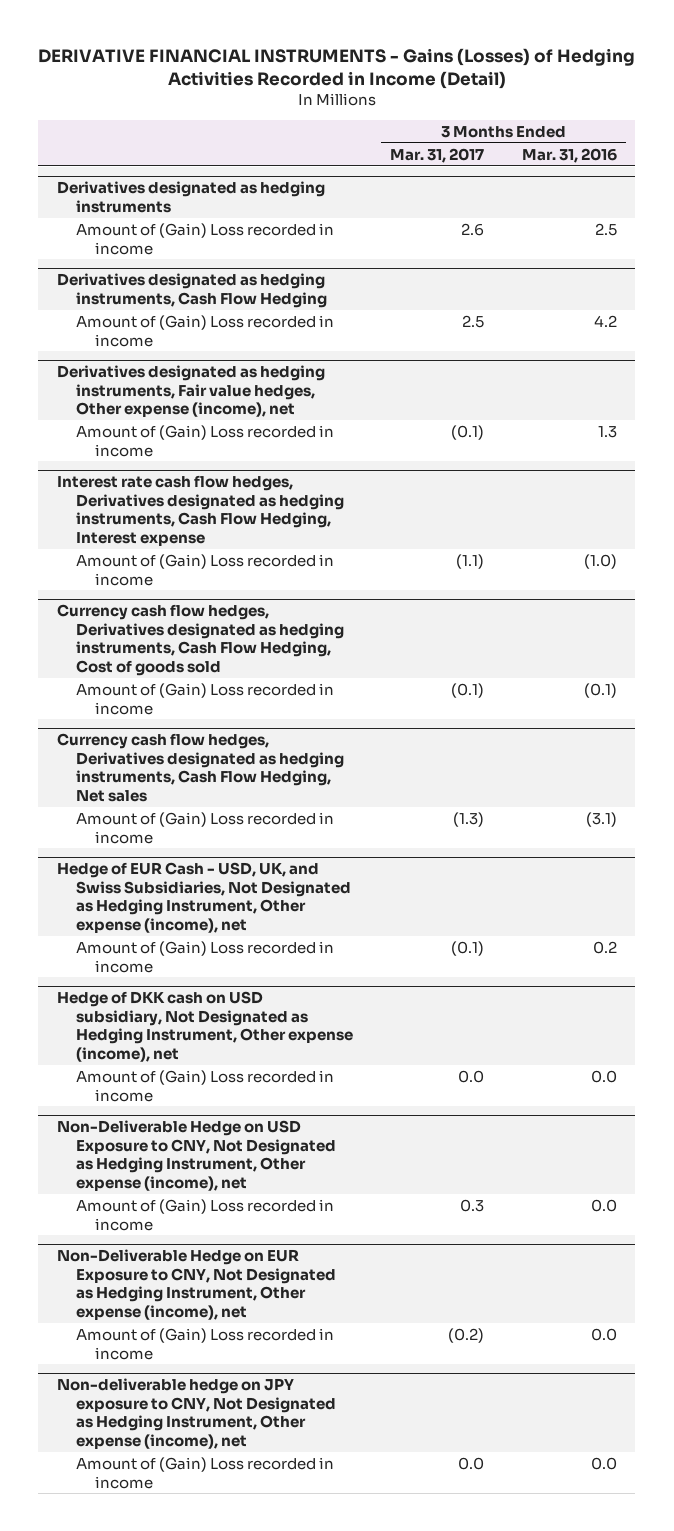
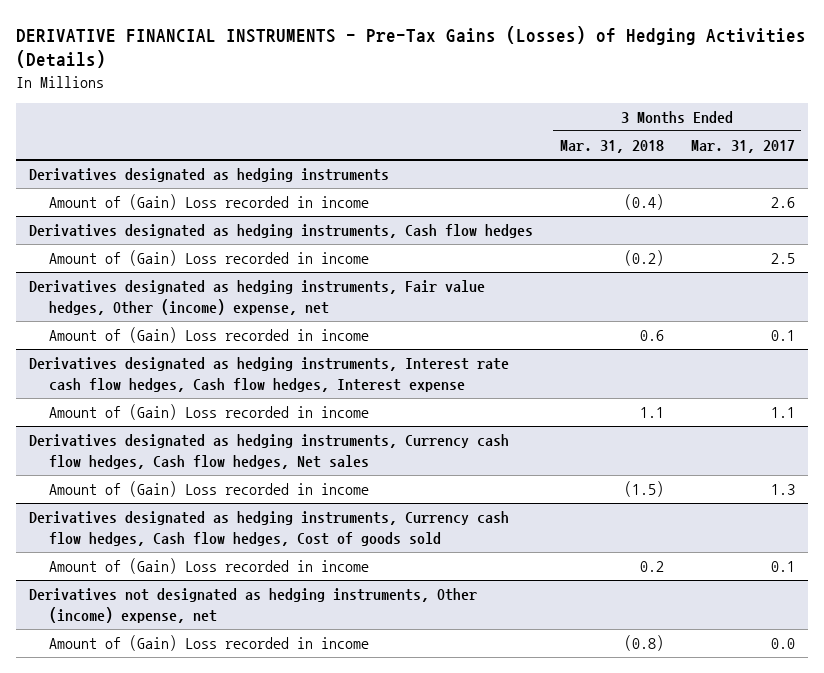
- DERIVATIVE FINANCIAL INSTRUMENTS - Gains (Losses) of Hedging Activities Recorded in Income (Detail)
+ DERIVATIVE FINANCIAL INSTRUMENTS - Pre-Tax Gains (Losses) of Hedging Activities (Details)
- | 3 Months Ended Mar. 31, 2017 | 3 Months Ended Mar. 31, 2016
+ | 3 Months Ended Mar. 31, 2018 | 3 Months Ended Mar. 31, 2017
- Derivatives designated as hedging instruments, Cash Flow Hedging
+ Derivatives designated as hedging instruments, Cash flow hedges
- Derivatives designated as hedging instruments, Fair value hedges, Other expense (income), net
- Amount of (Gain) Loss recorded in income | (0.1) | 1.3
- Interest rate cash flow hedges, Derivatives designated as hedging instruments, Cash Flow Hedging, Interest expense
- Amount of (Gain) Loss recorded in income | (1.1) | (1.0)
- Currency cash flow hedges, Derivatives designated as hedging instruments, Cash Flow Hedging, Cost of goods sold
- Amount of (Gain) Loss recorded in income | (0.1) | (0.1)
- Currency cash flow hedges, Derivatives designated as hedging instruments, Cash Flow Hedging, Net sales
- Amount of (Gain) Loss recorded in income | (1.3) | (3.1)
- Hedge of EUR Cash - USD, UK, and Swiss Subsidiaries, Not Designated as Hedging Instrument, Other expense (income), net
- Amount of (Gain) Loss recorded in income | (0.1) | 0.2
- Hedge of DKK cash on USD subsidiary, Not Designated as Hedging Instrument, Other expense (income), net
- Amount of (Gain) Loss recorded in income | 0.0 | 0.0
- Non-Deliverable Hedge on USD Exposure to CNY, Not Designated as Hedging Instrument, Other expense (income), net
- Amount of (Gain) Loss recorded in income | 0.3 | 0.0
- Non-Deliverable Hedge on EUR Exposure to CNY, Not Designated as Hedging Instrument, Other expense (income), net
- Amount of (Gain) Loss recorded in income | (0.2) | 0.0
- Non-deliverable hedge on JPY exposure to CNY, Not Designated as Hedging Instrument, Other expense (income), net
+ Derivatives designated as hedging instruments, Fair value hedges, Other (income) expense, net
+ Amount of (Gain) Loss recorded in income | 0.6 | 0.1
+ Derivatives designated as hedging instruments, Interest rate cash flow hedges, Cash flow hedges, Interest expense
+ Amount of (Gain) Loss recorded in income | 1.1 | 1.1
+ Derivatives designated as hedging instruments, Currency cash flow hedges, Cash flow hedges, Net sales
+ Amount of (Gain) Loss recorded in income | (1.5) | 1.3
+ Derivatives designated as hedging instruments, Currency cash flow hedges, Cash flow hedges, Cost of goods sold
+ Amount of (Gain) Loss recorded in income | 0.2 | 0.1
+ Derivatives not designated as hedging instruments, Other (income) expense, net

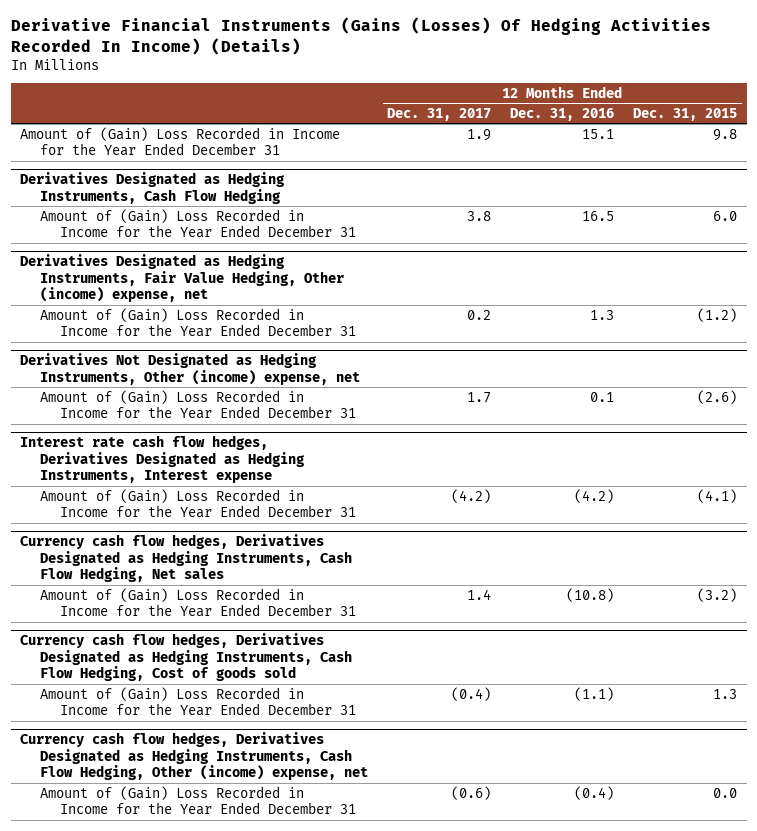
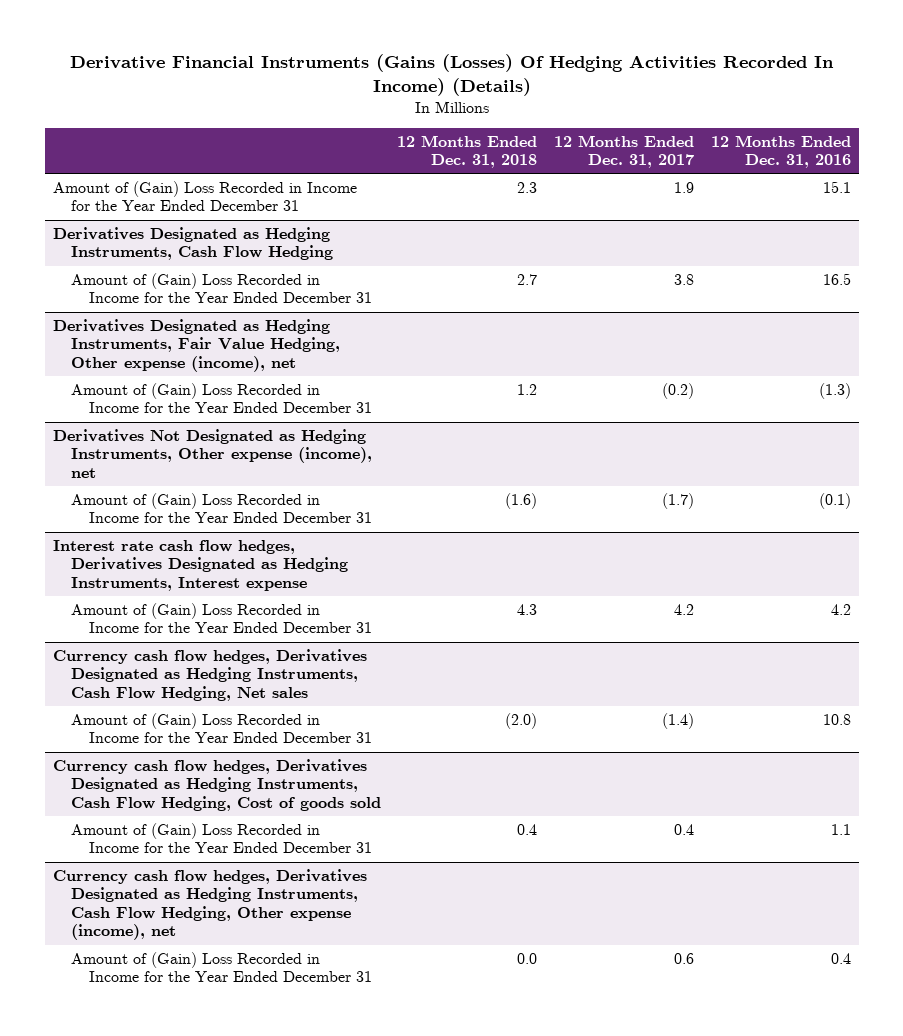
- | 12 Months Ended Dec. 31, 2017 | 12 Months Ended Dec. 31, 2016 | 12 Months Ended Dec. 31, 2015
+ | 12 Months Ended Dec. 31, 2018 | 12 Months Ended Dec. 31, 2017 | 12 Months Ended Dec. 31, 2016
- Derivatives Designated as Hedging Instruments, Fair Value Hedging, Other (income) expense, net
- Amount of (Gain) Loss Recorded in Income for the Year Ended December 31 | 0.2 | 1.3 | (1.2)
- Derivatives Not Designated as Hedging Instruments, Other (income) expense, net
- Amount of (Gain) Loss Recorded in Income for the Year Ended December 31 | 1.7 | 0.1 | (2.6)
+ Derivatives Designated as Hedging Instruments, Fair Value Hedging, Other expense (income), net
+ Amount of (Gain) Loss Recorded in Income for the Year Ended December 31 | 1.2 | (0.2) | (1.3)
+ Derivatives Not Designated as Hedging Instruments, Other expense (income), net
+ Amount of (Gain) Loss Recorded in Income for the Year Ended December 31 | (1.6) | (1.7) | (0.1)
@ Interest rate cash flow hedges, Derivatives Designated as Hedging Instruments, Interest expense
- Amount of (Gain) Loss Recorded in Income for the Year Ended December 31 | (4.2) | (4.2) | (4.1)
+ Amount of (Gain) Loss Recorded in Income for the Year Ended December 31 | 4.3 | 4.2 | 4.2
@ Currency cash flow hedges, Derivatives Designated as Hedging Instruments, Cash Flow Hedging, Net sales
- Amount of (Gain) Loss Recorded in Income for the Year Ended December 31 | 1.4 | (10.8) | (3.2)
+ Amount of (Gain) Loss Recorded in Income for the Year Ended December 31 | (2.0) | (1.4) | 10.8
@ Currency cash flow hedges, Derivatives Designated as Hedging Instruments, Cash Flow Hedging, Cost of goods sold
- Amount of (Gain) Loss Recorded in Income for the Year Ended December 31 | (0.4) | (1.1) | 1.3
- Currency cash flow hedges, Derivatives Designated as Hedging Instruments, Cash Flow Hedging, Other (income) expense, net
- Amount of (Gain) Loss Recorded in Income for the Year Ended December 31 | (0.6) | (0.4) | 0.0
@ Currency cash flow hedges, Derivatives Designated as Hedging Instruments, Cash Flow Hedging, Cost of goods sold
+ Amount of (Gain) Loss Recorded in Income for the Year Ended December 31 | 0.4 | 0.4 | 1.1
+ Currency cash flow hedges, Derivatives Designated as Hedging Instruments, Cash Flow Hedging, Other expense (income), net
+ Amount of (Gain) Loss Recorded in Income for the Year Ended December 31 | 0.0 | 0.6 | 0.4

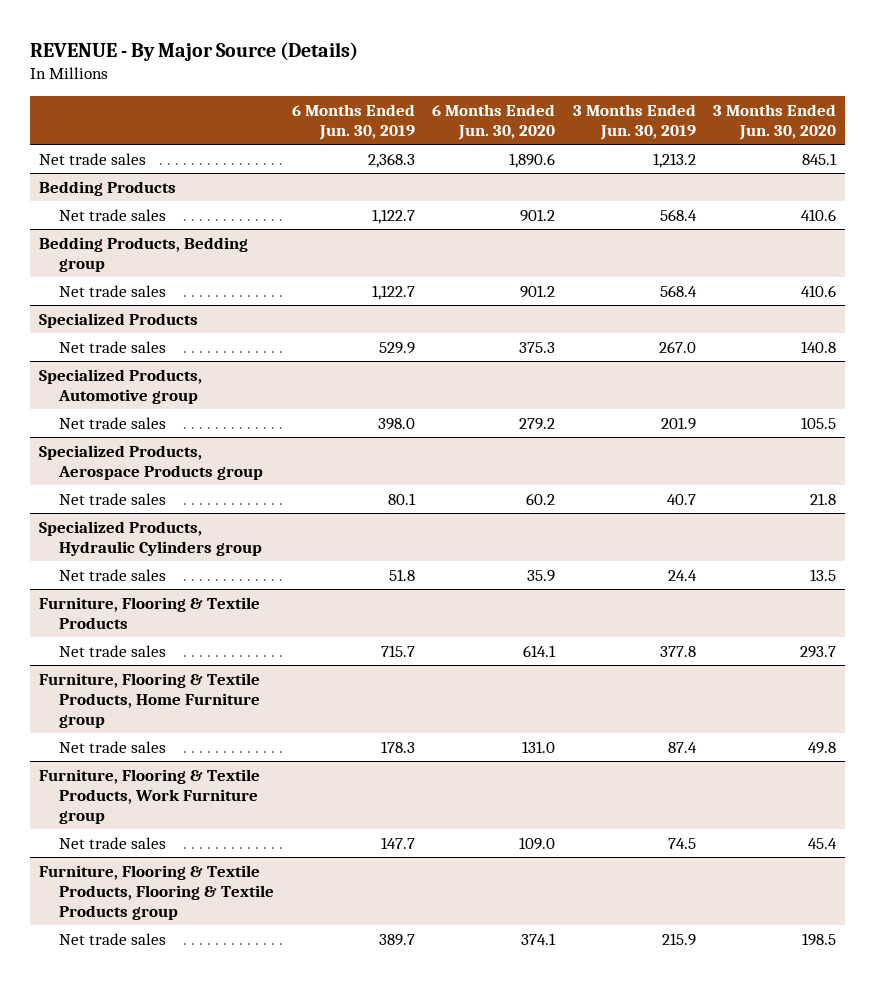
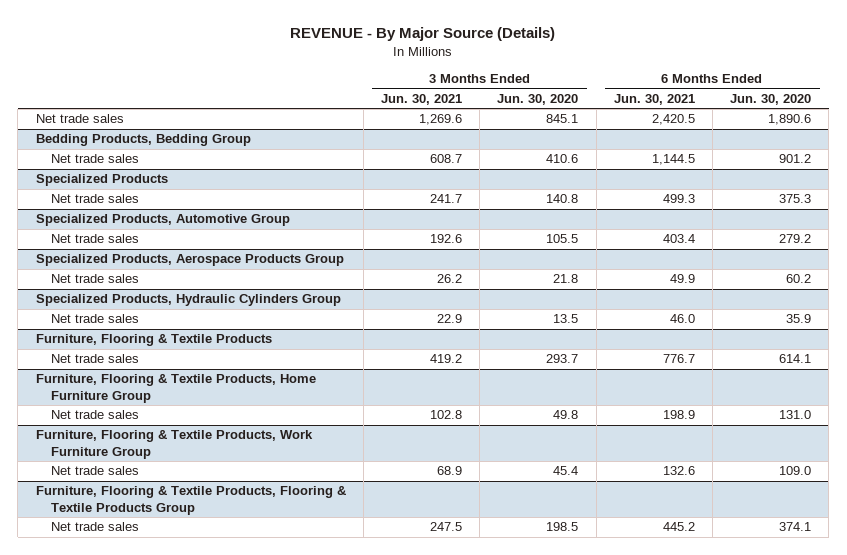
- | 6 Months Ended Jun. 30, 2019 | 6 Months Ended Jun. 30, 2020 | 3 Months Ended Jun. 30, 2019 | 3 Months Ended Jun. 30, 2020
+ | 3 Months Ended Jun. 30, 2021 | 3 Months Ended Jun. 30, 2020 | 6 Months Ended Jun. 30, 2021 | 6 Months Ended Jun. 30, 2020
- Bedding Products
- Net trade sales | 1,122.7 | 901.2 | 568.4 | 410.6
- Bedding Products, Bedding group
+ Bedding Products, Bedding Group
- Specialized Products, Automotive group
+ Specialized Products, Automotive Group
- Specialized Products, Aerospace Products group
+ Specialized Products, Aerospace Products Group
- Specialized Products, Hydraulic Cylinders group
+ Specialized Products, Hydraulic Cylinders Group
- Furniture, Flooring & Textile Products, Home Furniture group
+ Furniture, Flooring & Textile Products, Home Furniture Group
- Furniture, Flooring & Textile Products, Work Furniture group
+ Furniture, Flooring & Textile Products, Work Furniture Group
- Furniture, Flooring & Textile Products, Flooring & Textile Products group
+ Furniture, Flooring & Textile Products, Flooring & Textile Products Group

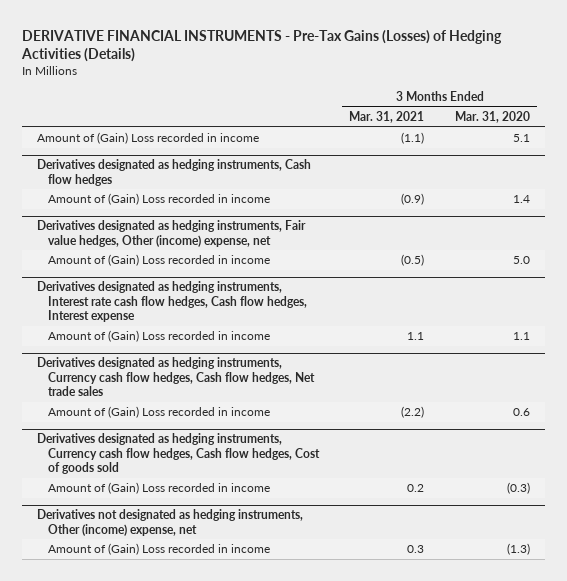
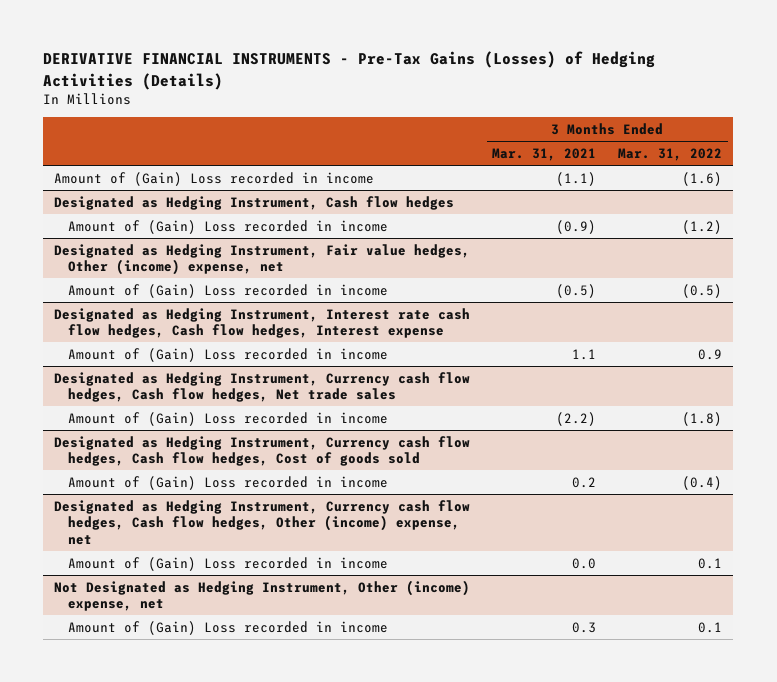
- | 3 Months Ended Mar. 31, 2021 | 3 Months Ended Mar. 31, 2020
+ | 3 Months Ended Mar. 31, 2021 | 3 Months Ended Mar. 31, 2022
- Derivatives designated as hedging instruments, Cash flow hedges
+ Designated as Hedging Instrument, Cash flow hedges
- Derivatives designated as hedging instruments, Fair value hedges, Other (income) expense, net
+ Designated as Hedging Instrument, Fair value hedges, Other (income) expense, net
- Derivatives designated as hedging instruments, Interest rate cash flow hedges, Cash flow hedges, Interest expense
+ Designated as Hedging Instrument, Interest rate cash flow hedges, Cash flow hedges, Interest expense
- Derivatives designated as hedging instruments, Currency cash flow hedges, Cash flow hedges, Net trade sales
+ Designated as Hedging Instrument, Currency cash flow hedges, Cash flow hedges, Net trade sales
- Derivatives designated as hedging instruments, Currency cash flow hedges, Cash flow hedges, Cost of goods sold
+ Designated as Hedging Instrument, Currency cash flow hedges, Cash flow hedges, Cost of goods sold
- Derivatives not designated as hedging instruments, Other (income) expense, net
+ Designated as Hedging Instrument, Currency cash flow hedges, Cash flow hedges, Other (income) expense, net
+ Amount of (Gain) Loss recorded in income | 0.0 | 0.1
+ Not Designated as Hedging Instrument, Other (income) expense, net

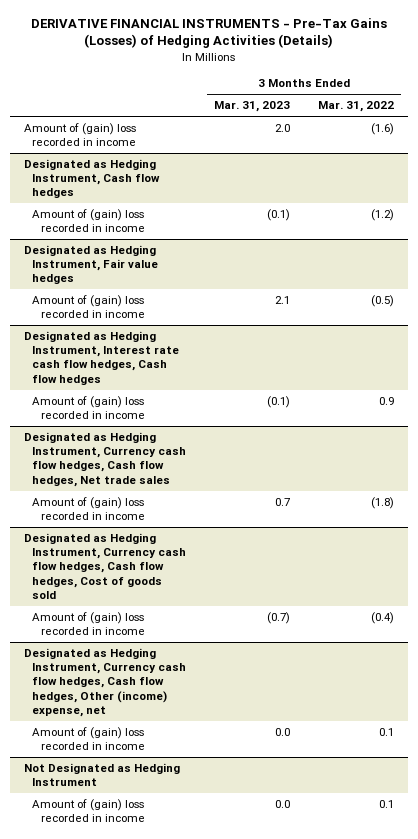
- | 3 Months Ended Mar. 31, 2021 | 3 Months Ended Mar. 31, 2022
+ | 3 Months Ended Mar. 31, 2023 | 3 Months Ended Mar. 31, 2022
- Amount of (Gain) Loss recorded in income | (1.1) | (1.6)
+ Amount of (gain) loss recorded in income | 2.0 | (1.6)
@ Designated as Hedging Instrument, Cash flow hedges
- Amount of (Gain) Loss recorded in income | (0.9) | (1.2)
- Designated as Hedging Instrument, Fair value hedges, Other (income) expense, net
- Amount of (Gain) Loss recorded in income | (0.5) | (0.5)
- Designated as Hedging Instrument, Interest rate cash flow hedges, Cash flow hedges, Interest expense
- Amount of (Gain) Loss recorded in income | 1.1 | 0.9
@ Designated as Hedging Instrument, Cash flow hedges
+ Amount of (gain) loss recorded in income | (0.1) | (1.2)
+ Designated as Hedging Instrument, Fair value hedges
+ Amount of (gain) loss recorded in income | 2.1 | (0.5)
+ Designated as Hedging Instrument, Interest rate cash flow hedges, Cash flow hedges
+ Amount of (gain) loss recorded in income | (0.1) | 0.9
@ Designated as Hedging Instrument, Currency cash flow hedges, Cash flow hedges, Net trade sales
- Amount of (Gain) Loss recorded in income | (2.2) | (1.8)
+ Amount of (gain) loss recorded in income | 0.7 | (1.8)
@ Designated as Hedging Instrument, Currency cash flow hedges, Cash flow hedges, Cost of goods sold
- Amount of (Gain) Loss recorded in income | 0.2 | (0.4)
+ Amount of (gain) loss recorded in income | (0.7) | (0.4)
@ Designated as Hedging Instrument, Currency cash flow hedges, Cash flow hedges, Other (income) expense, net
- Amount of (Gain) Loss recorded in income | 0.0 | 0.1
- Not Designated as Hedging Instrument, Other (income) expense, net
- Amount of (Gain) Loss recorded in income | 0.3 | 0.1
@ Designated as Hedging Instrument, Currency cash flow hedges, Cash flow hedges, Other (income) expense, net
+ Amount of (gain) loss recorded in income | 0.0 | 0.1
+ Not Designated as Hedging Instrument
+ Amount of (gain) loss recorded in income | 0.0 | 0.1

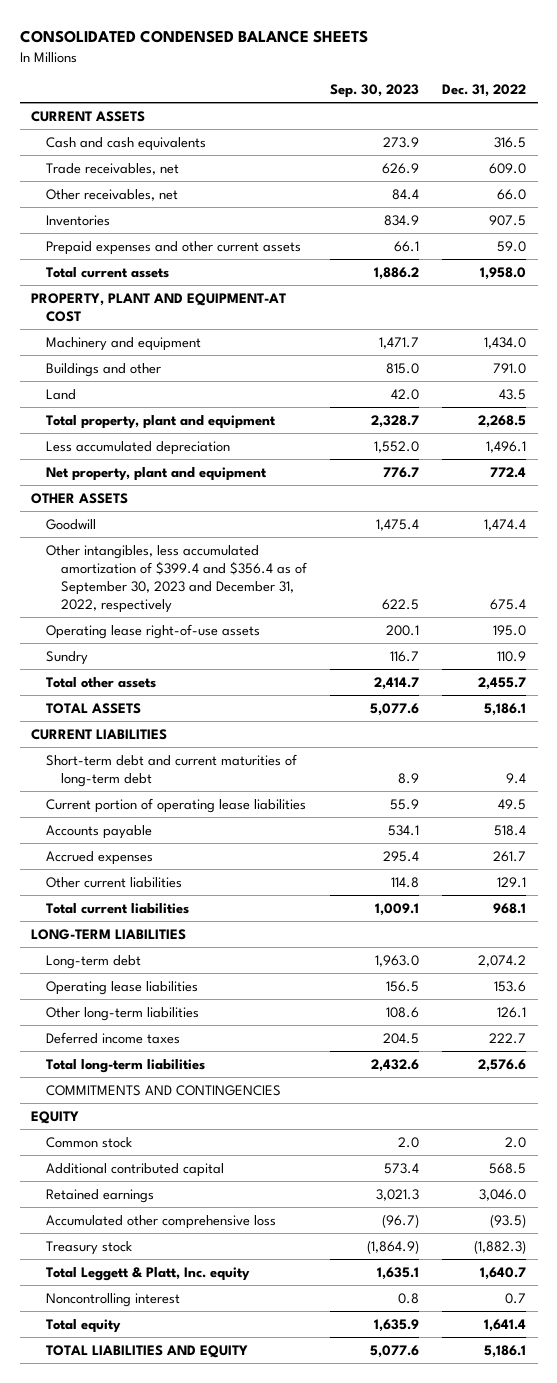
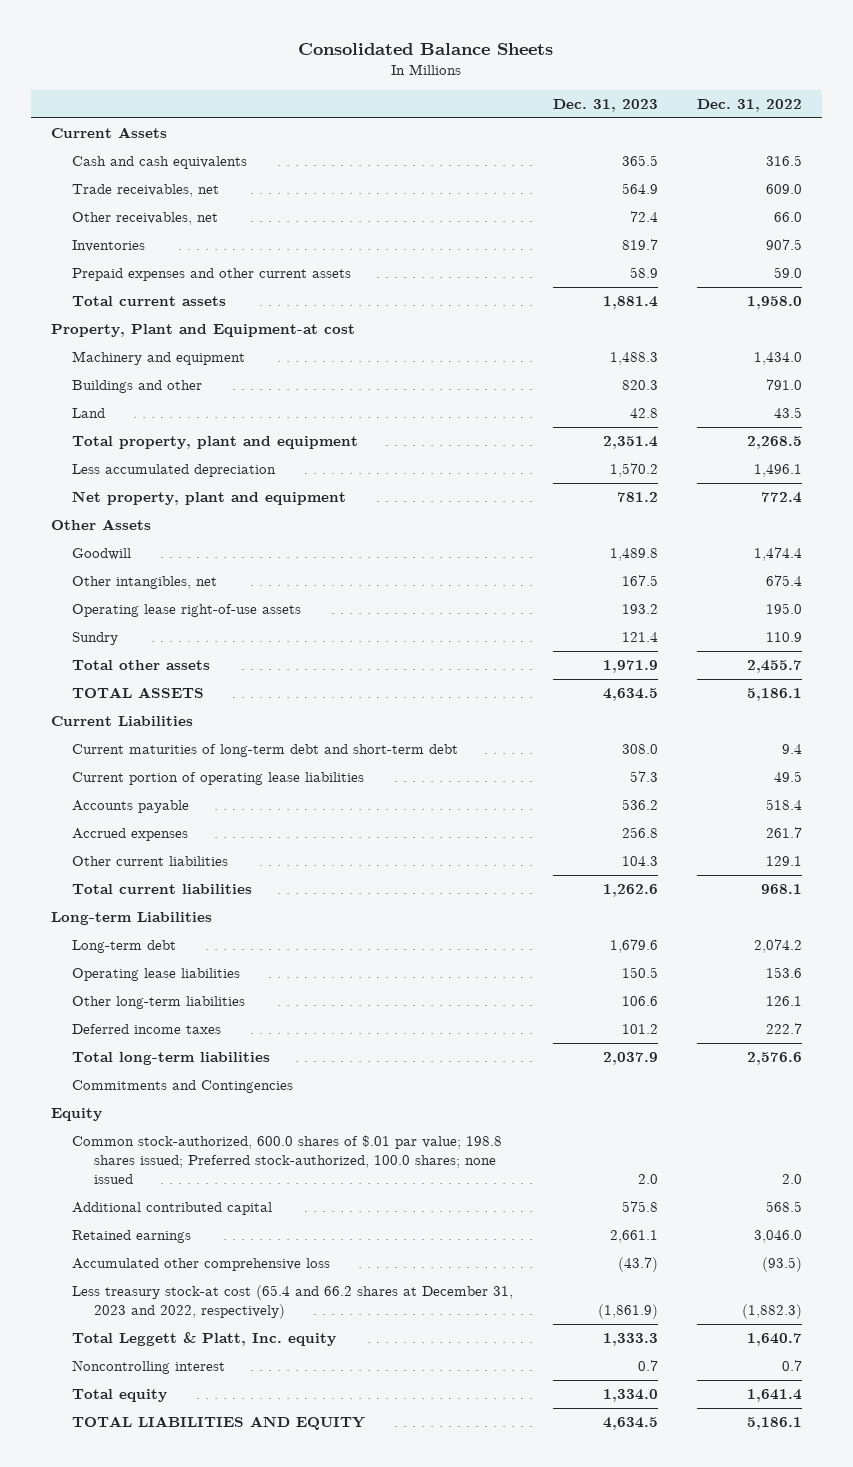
- CONSOLIDATED CONDENSED BALANCE SHEETS
+ Consolidated Balance Sheets
- | Sep. 30, 2023 | Dec. 31, 2022
+ | Dec. 31, 2023 | Dec. 31, 2022
- CURRENT ASSETS
+ Current Assets
- PROPERTY, PLANT AND EQUIPMENT-AT COST
+ Property, Plant and Equipment-at cost
- OTHER ASSETS
+ Other Assets
- Other intangibles, less accumulated amortization of $399.4 and $356.4 as of September 30, 2023 and December 31, 2022, respectively | 622.5 | 675.4
+ Other intangibles, net | 167.5 | 675.4
- CURRENT LIABILITIES
- Short-term debt and current maturities of long-term debt | 8.9 | 9.4
+ Current Liabilities
+ Current maturities of long-term debt and short-term debt | 308.0 | 9.4
- LONG-TERM LIABILITIES
+ Long-term Liabilities
- COMMITMENTS AND CONTINGENCIES
- EQUITY
- Common stock | 2.0 | 2.0
+ Commitments and Contingencies
+ Equity
+ Common stock-authorized, 600.0 shares of $.01 par value; 198.8 shares issued; Preferred stock-authorized, 100.0 shares; none issued | 2.0 | 2.0
- Treasury stock | (1,864.9) | (1,882.3)
+ Less treasury stock-at cost (65.4 and 66.2 shares at December 31, 2023 and 2022, respectively) | (1,861.9) | (1,882.3)

